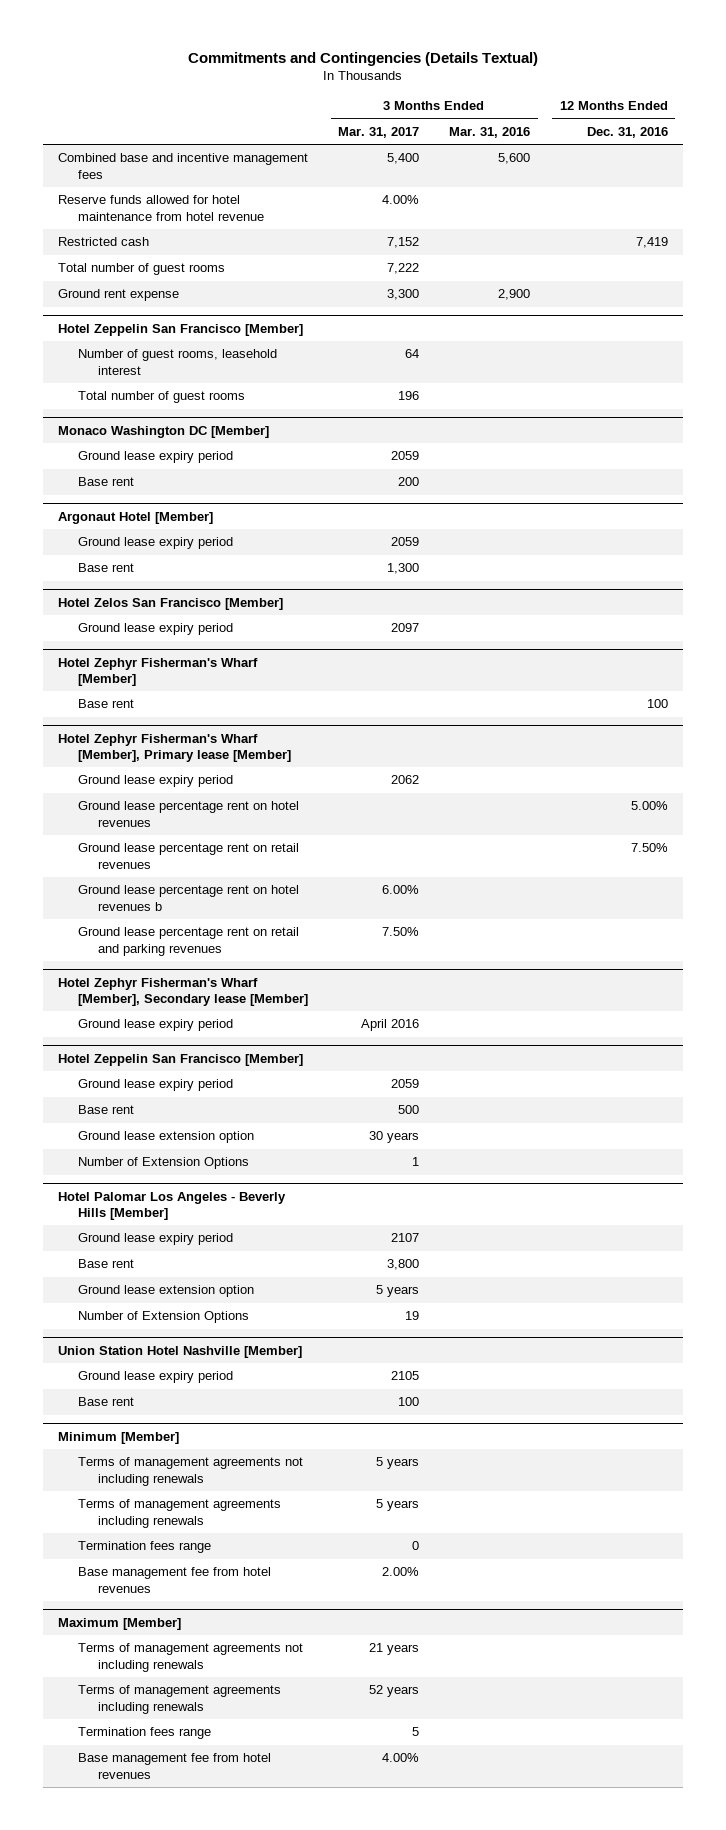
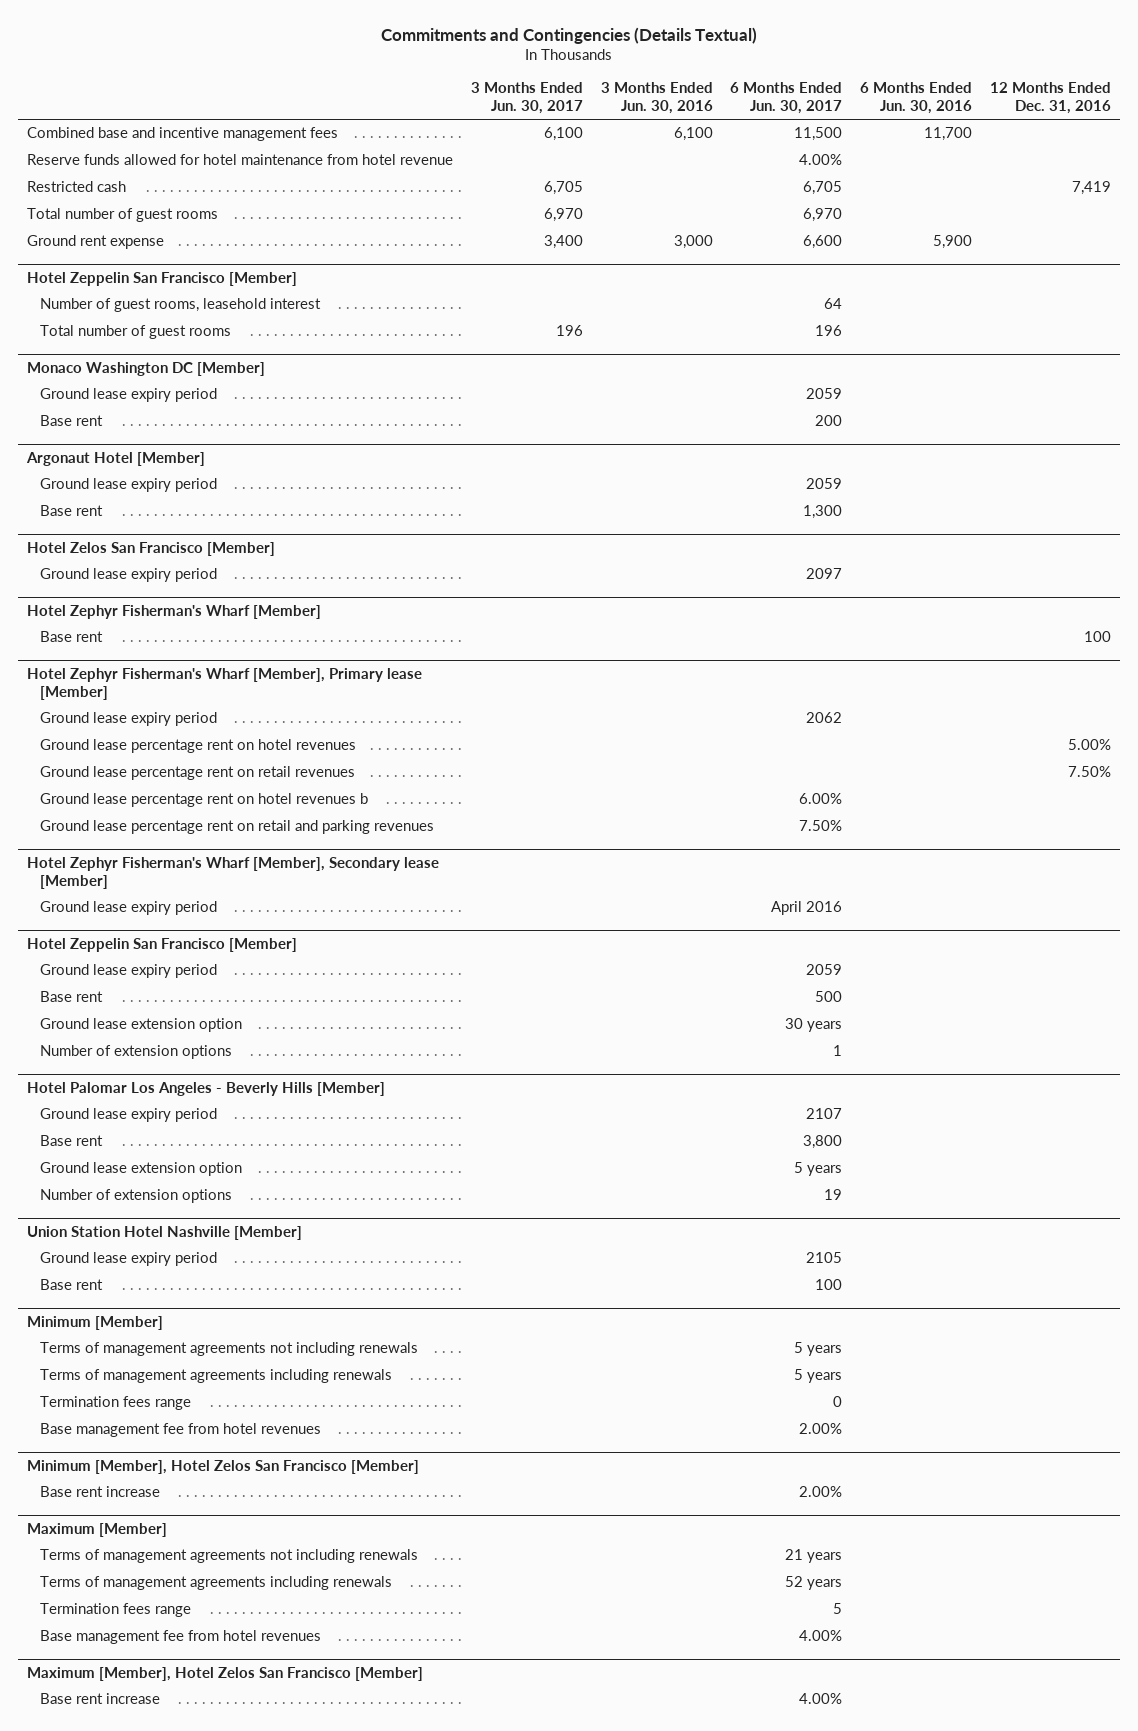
- | 3 Months Ended Mar. 31, 2017 | 3 Months Ended Mar. 31, 2016 | 12 Months Ended Dec. 31, 2016
+ | 3 Months Ended Jun. 30, 2017 | 3 Months Ended Jun. 30, 2016 | 6 Months Ended Jun. 30, 2017 | 6 Months Ended Jun. 30, 2016 | 12 Months Ended Dec. 31, 2016
@ Hotel Zeppelin San Francisco [Member]
- Number of Extension Options | 1 | |
+ Number of extension options | | | 1 | |
@ Hotel Palomar Los Angeles - Beverly Hills [Member]
- Number of Extension Options | 19 | |
+ Number of extension options | | | 19 | |
+ Minimum [Member], Hotel Zelos San Francisco [Member]
+ Base rent increase | | | 2.00% | |
+ Maximum [Member], Hotel Zelos San Francisco [Member]
+ Base rent increase | | | 4.00% | |

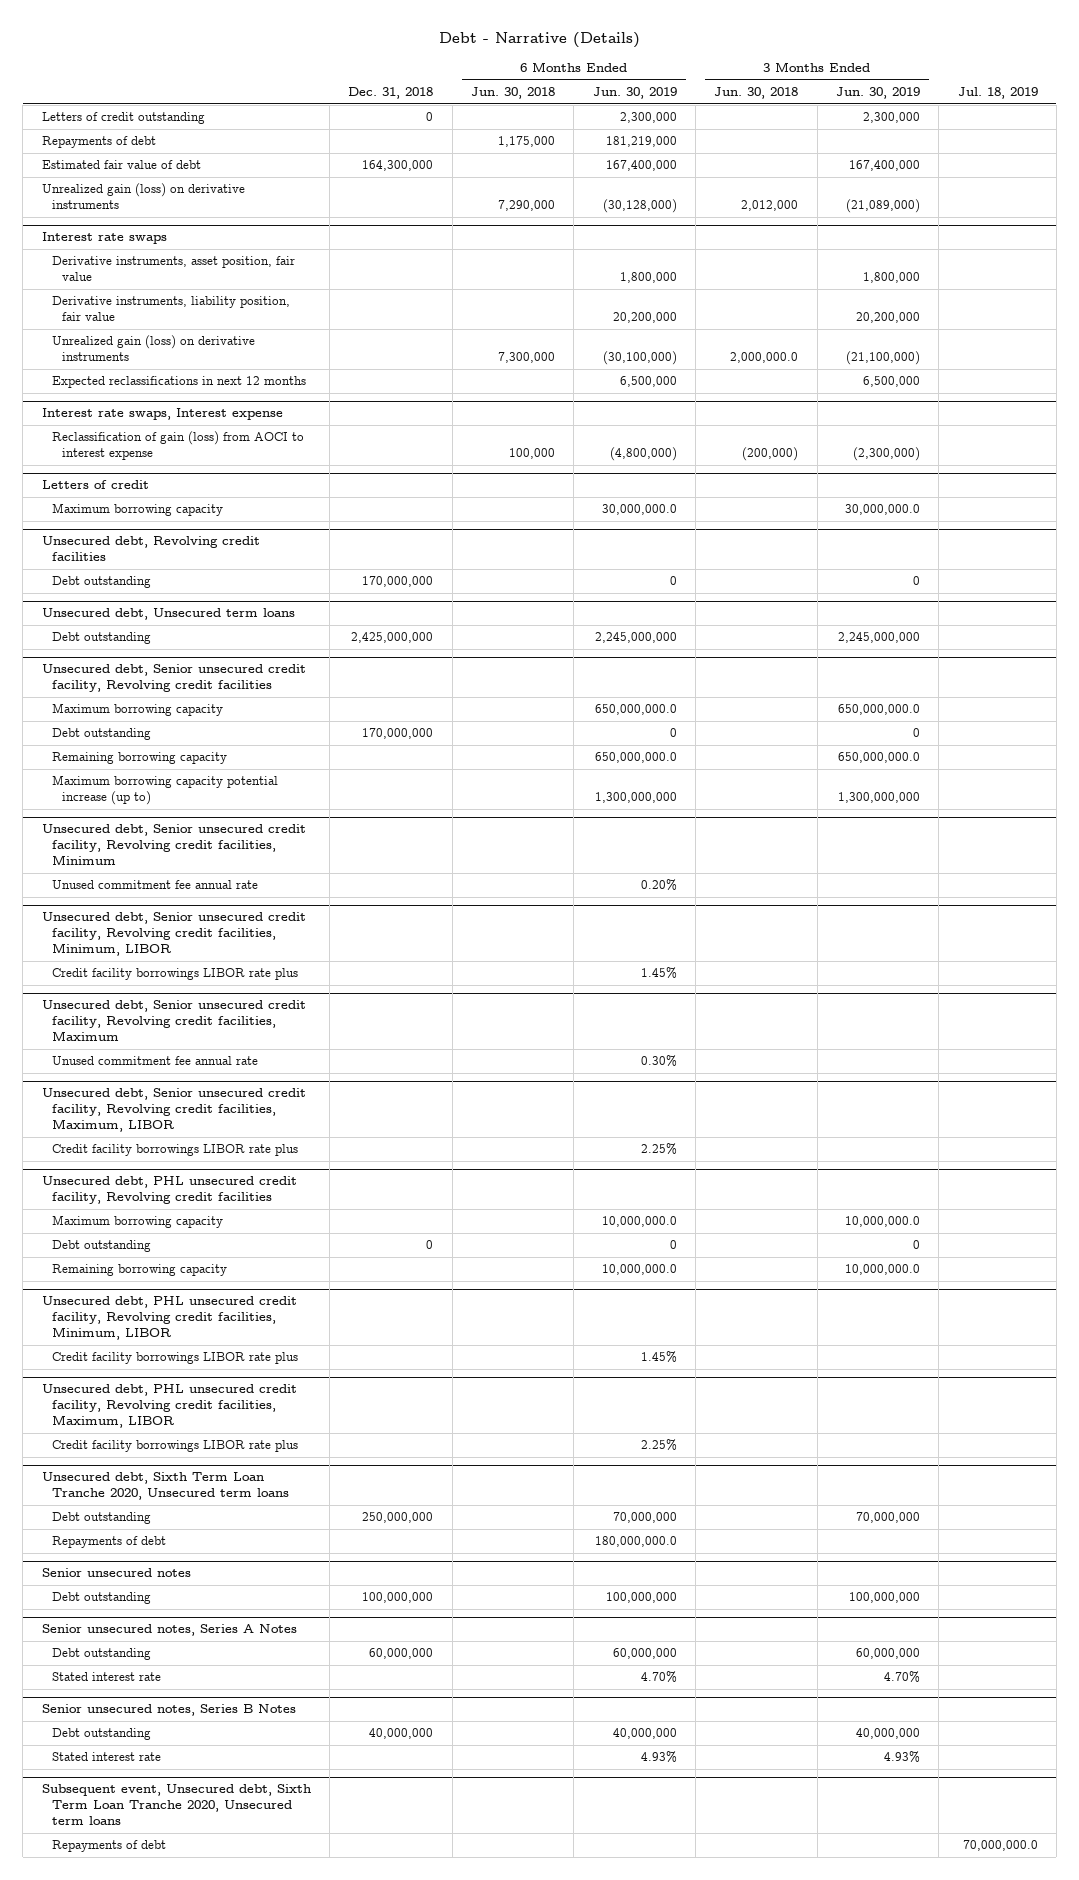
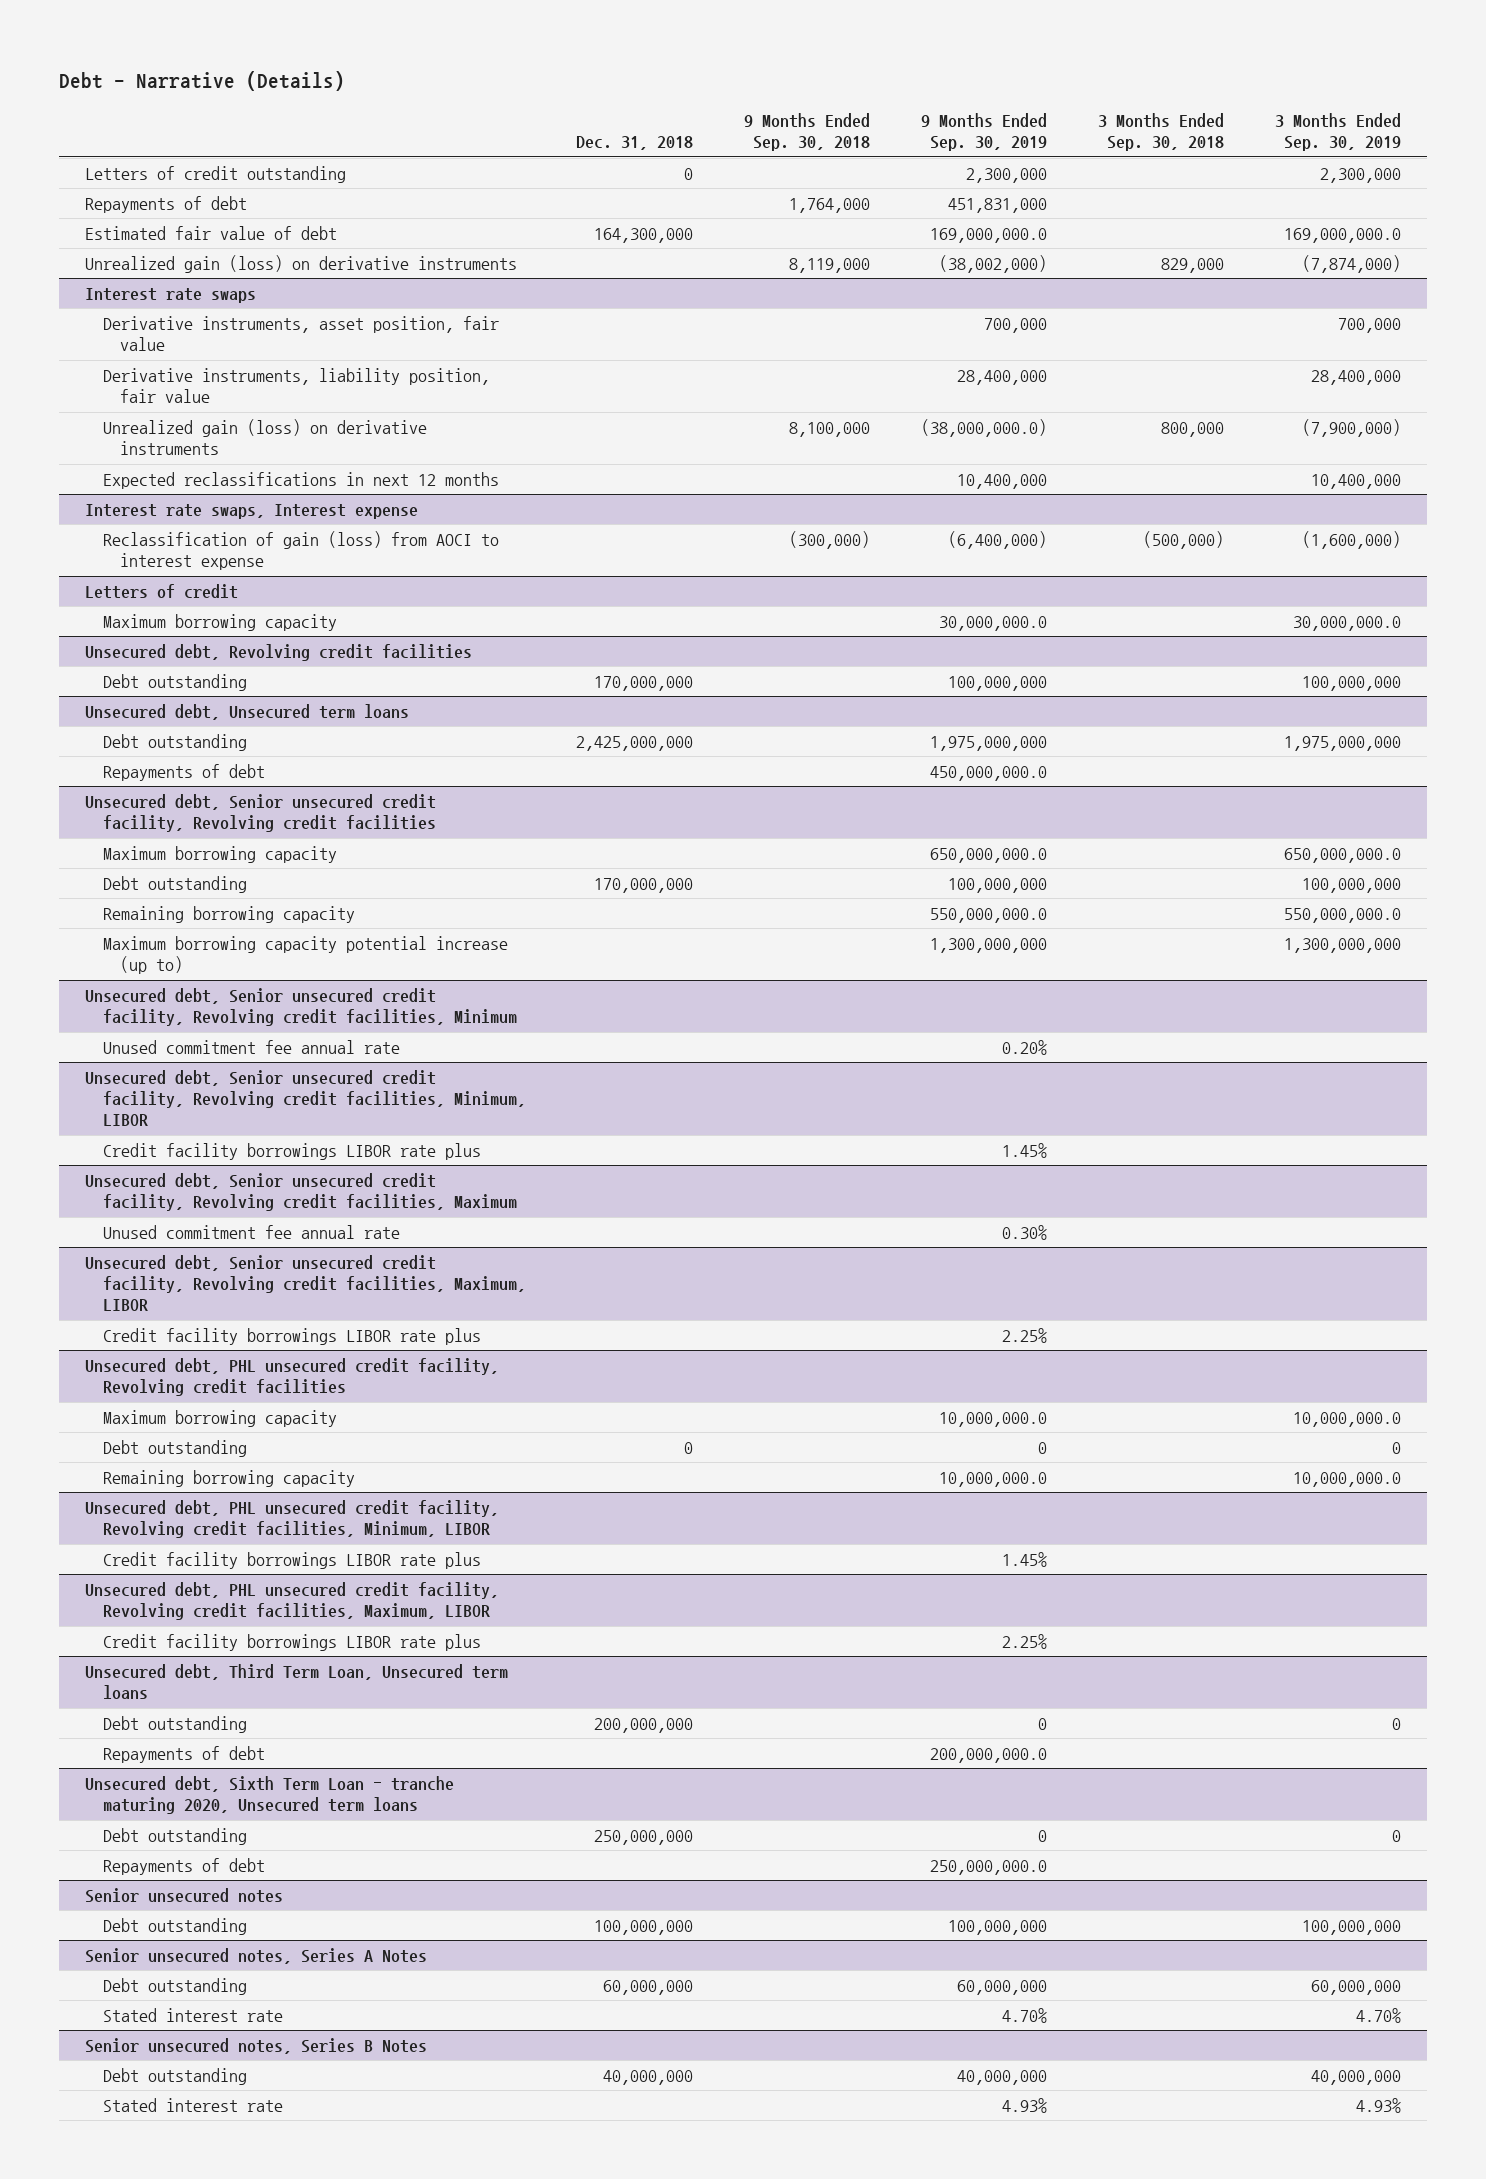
- | Dec. 31, 2018 | 6 Months Ended Jun. 30, 2018 | 6 Months Ended Jun. 30, 2019 | 3 Months Ended Jun. 30, 2018 | 3 Months Ended Jun. 30, 2019 | Jul. 18, 2019
+ | Dec. 31, 2018 | 9 Months Ended Sep. 30, 2018 | 9 Months Ended Sep. 30, 2019 | 3 Months Ended Sep. 30, 2018 | 3 Months Ended Sep. 30, 2019
@ Unsecured debt, Unsecured term loans
+ Repayments of debt | | | 450,000,000.0 | |
- Unsecured debt, Sixth Term Loan Tranche 2020, Unsecured term loans
+ Unsecured debt, Third Term Loan, Unsecured term loans
+ Debt outstanding | 200,000,000 | | 0 | | 0
+ Repayments of debt | | | 200,000,000.0 | |
+ Unsecured debt, Sixth Term Loan - tranche maturing 2020, Unsecured term loans
- Subsequent event, Unsecured debt, Sixth Term Loan Tranche 2020, Unsecured term loans
- Repayments of debt | | | | | | 70,000,000.0

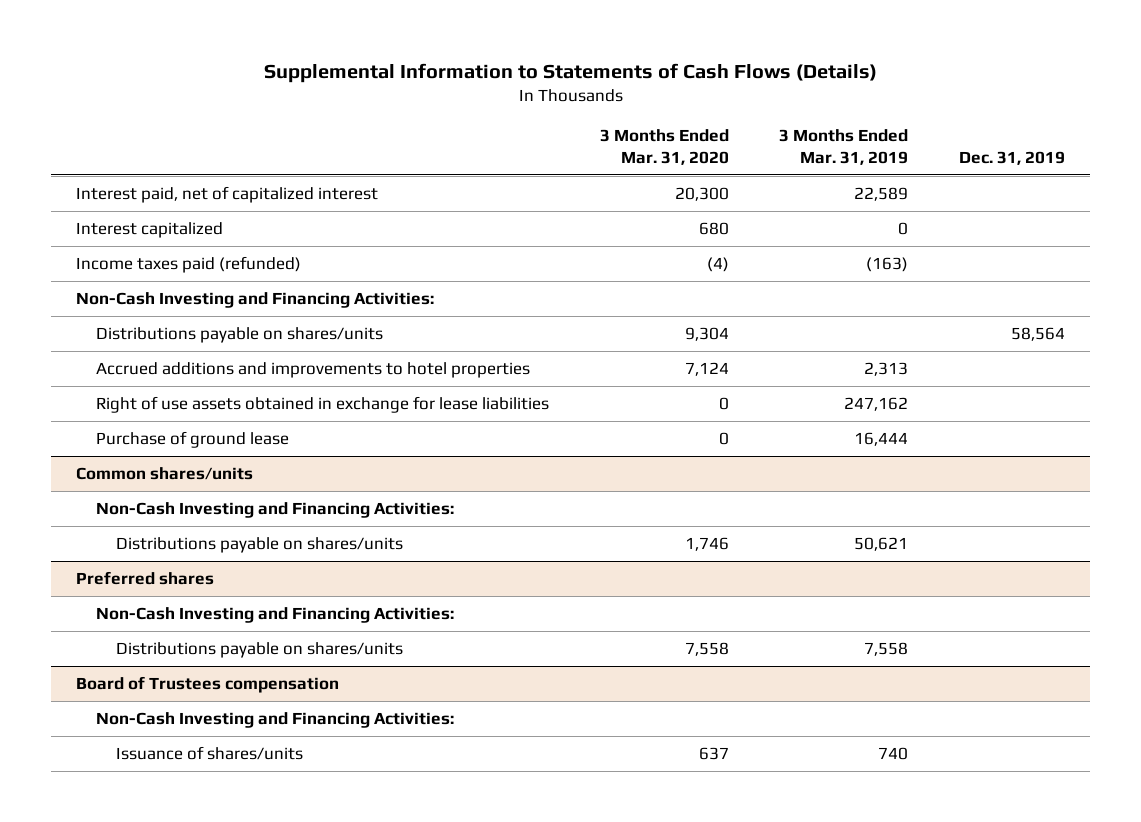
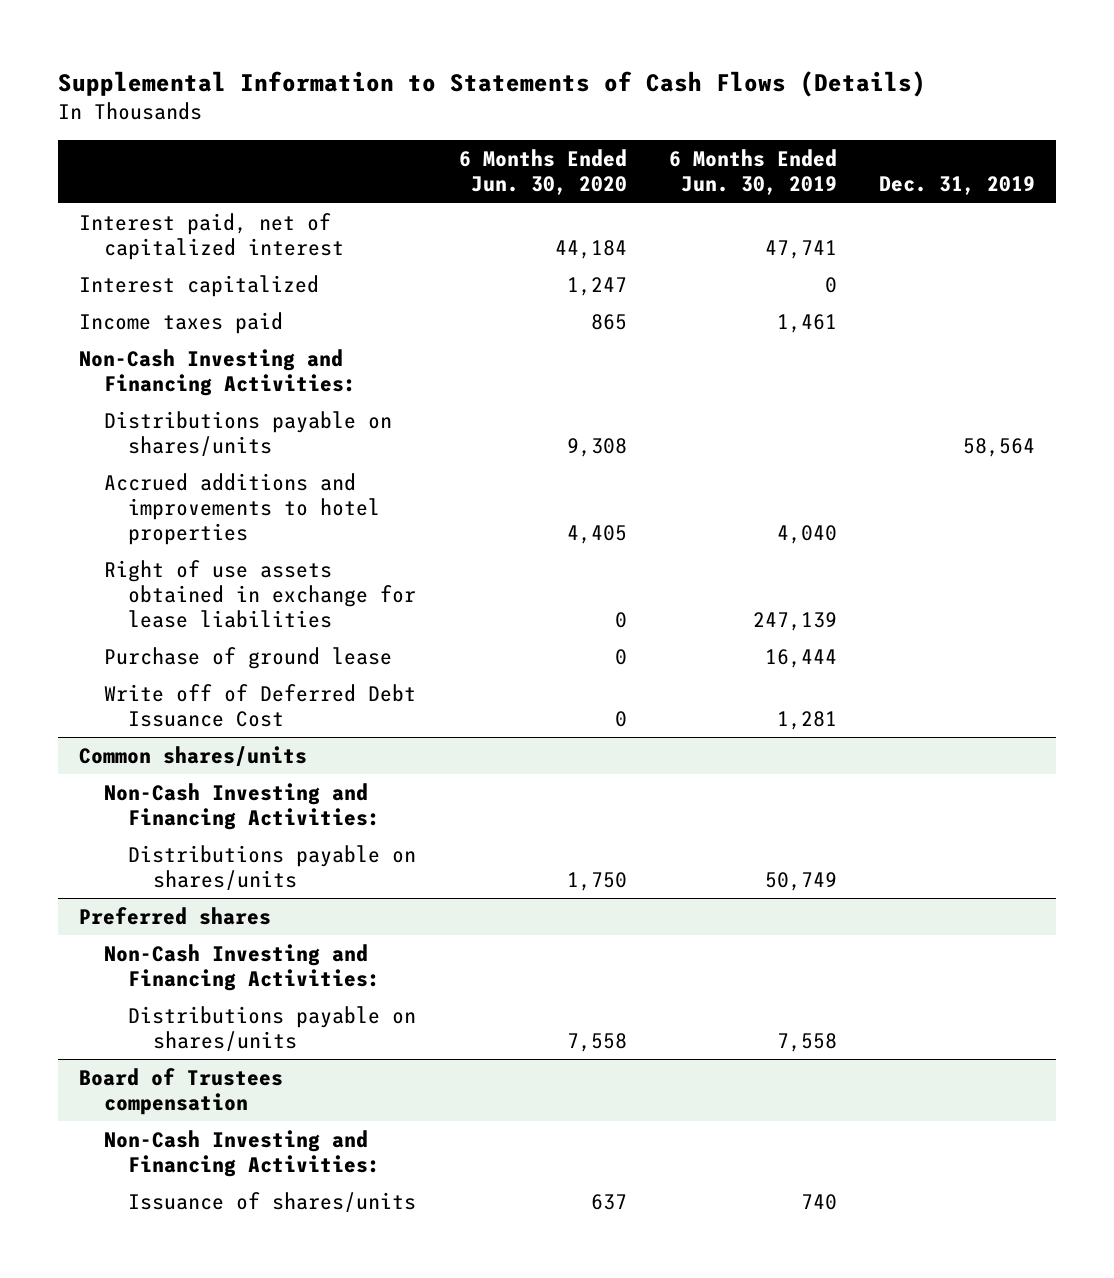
- | 3 Months Ended Mar. 31, 2020 | 3 Months Ended Mar. 31, 2019 | Dec. 31, 2019
+ | 6 Months Ended Jun. 30, 2020 | 6 Months Ended Jun. 30, 2019 | Dec. 31, 2019
- Income taxes paid (refunded) | (4) | (163) |
+ Income taxes paid | 865 | 1,461 |
+ Write off of Deferred Debt Issuance Cost | 0 | 1,281 |

